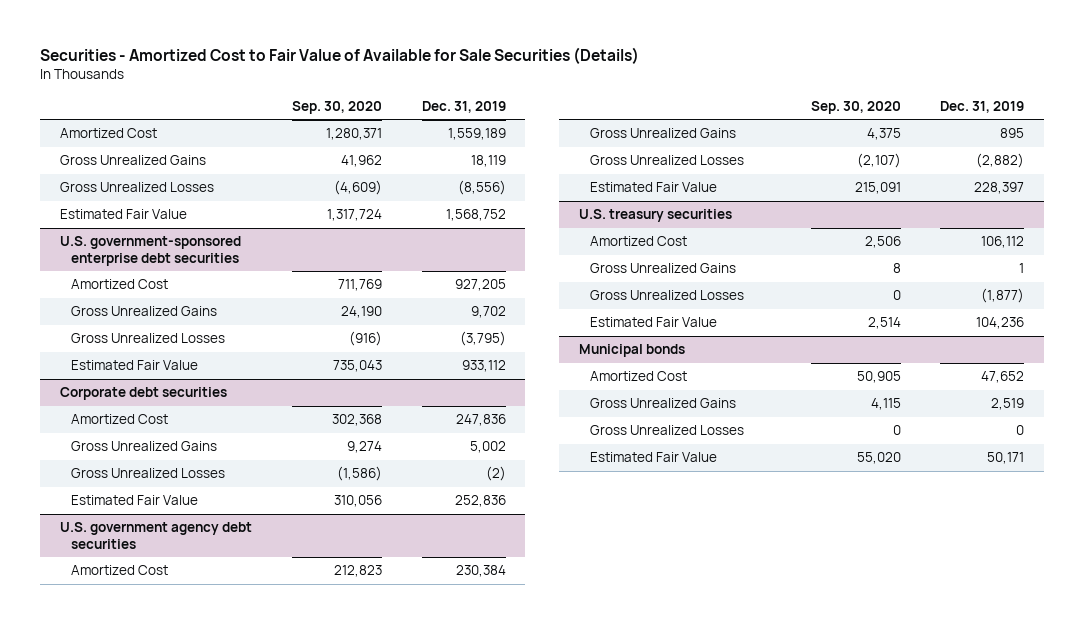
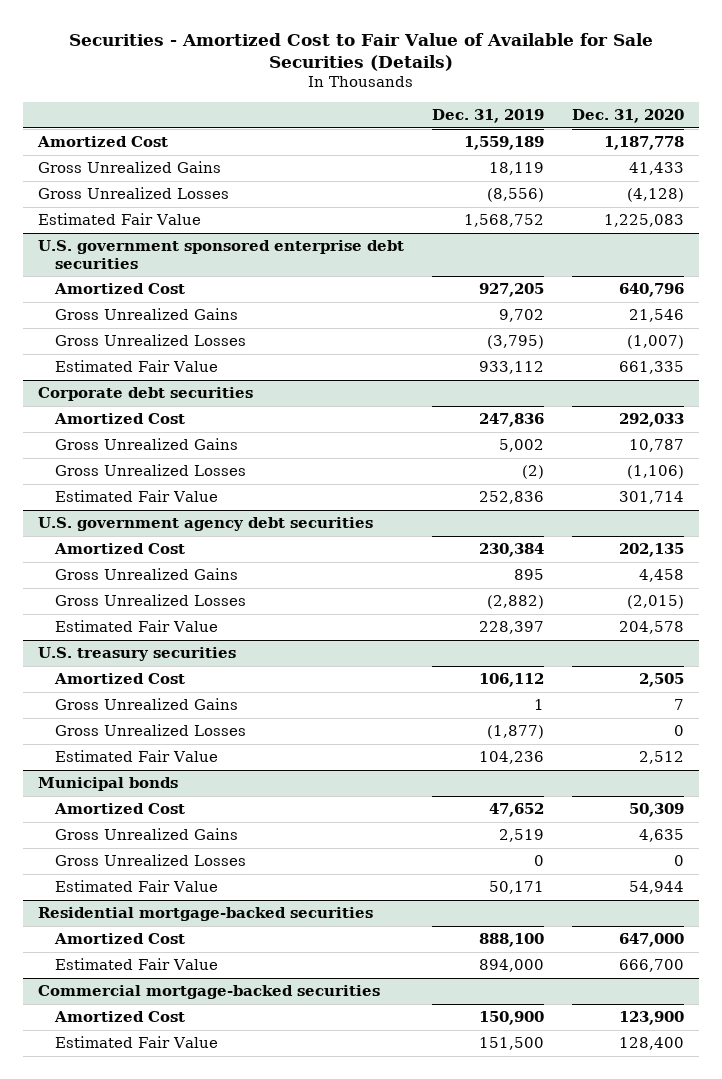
- | Sep. 30, 2020 | Dec. 31, 2019
+ | Dec. 31, 2019 | Dec. 31, 2020
- U.S. government-sponsored enterprise debt securities
+ U.S. government sponsored enterprise debt securities
+ Residential mortgage-backed securities
+ Amortized Cost | 888,100 | 647,000
+ Estimated Fair Value | 894,000 | 666,700
+ Commercial mortgage-backed securities
+ Amortized Cost | 150,900 | 123,900
+ Estimated Fair Value | 151,500 | 128,400

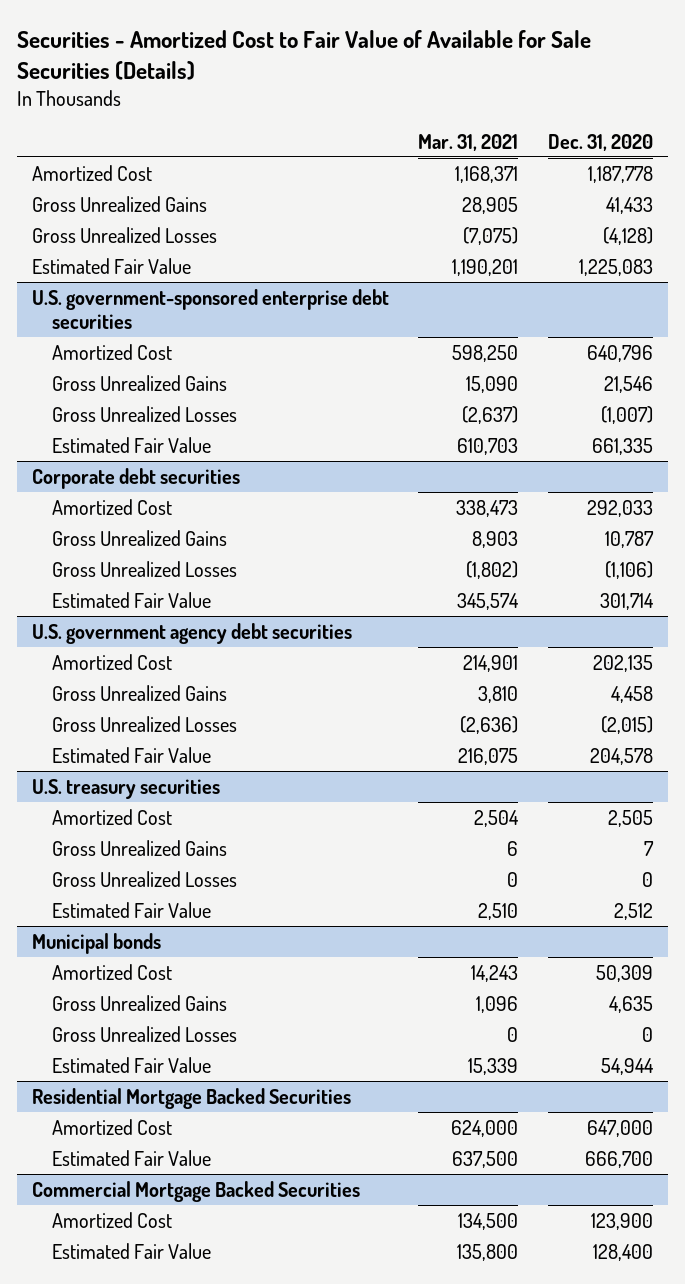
- | Dec. 31, 2019 | Dec. 31, 2020
+ | Mar. 31, 2021 | Dec. 31, 2020
- U.S. government sponsored enterprise debt securities
+ U.S. government-sponsored enterprise debt securities
- Residential mortgage-backed securities
+ Residential Mortgage Backed Securities
- Commercial mortgage-backed securities
+ Commercial Mortgage Backed Securities

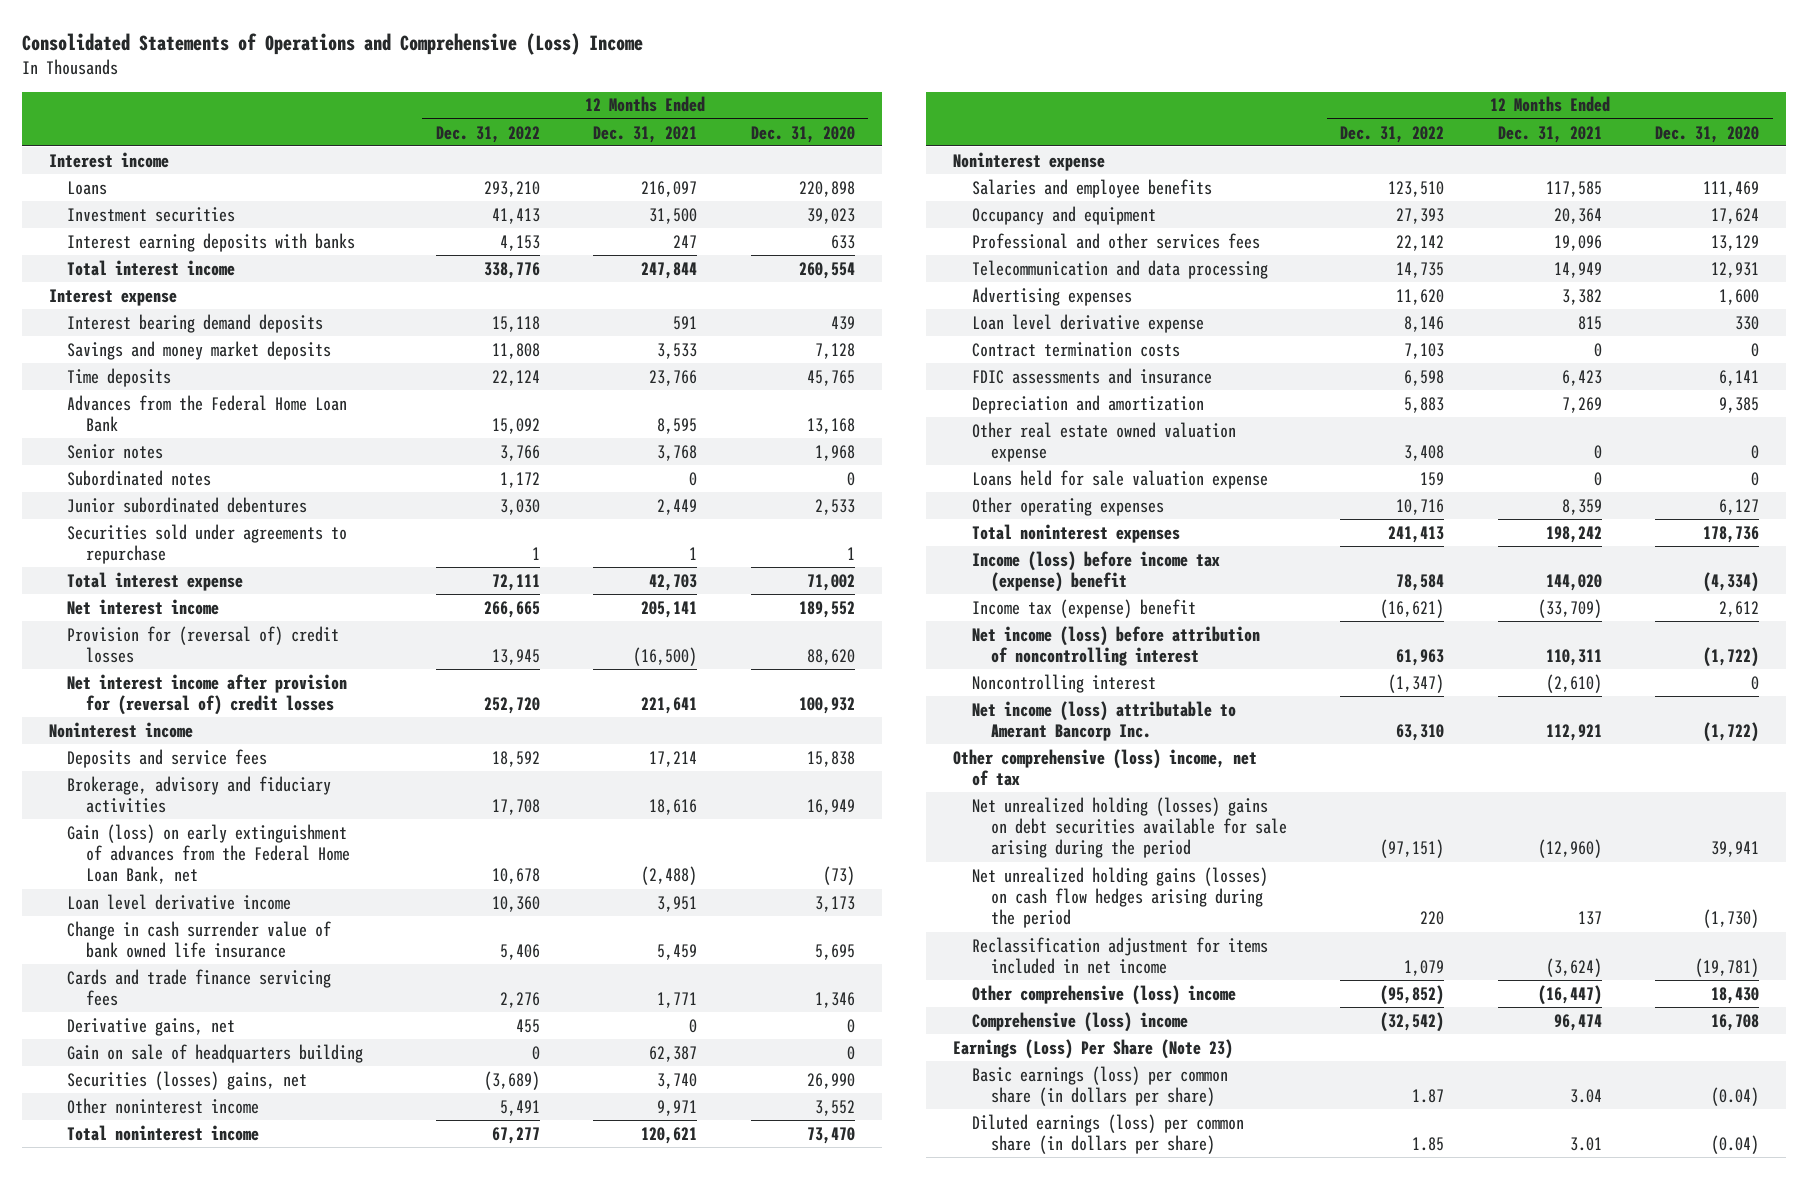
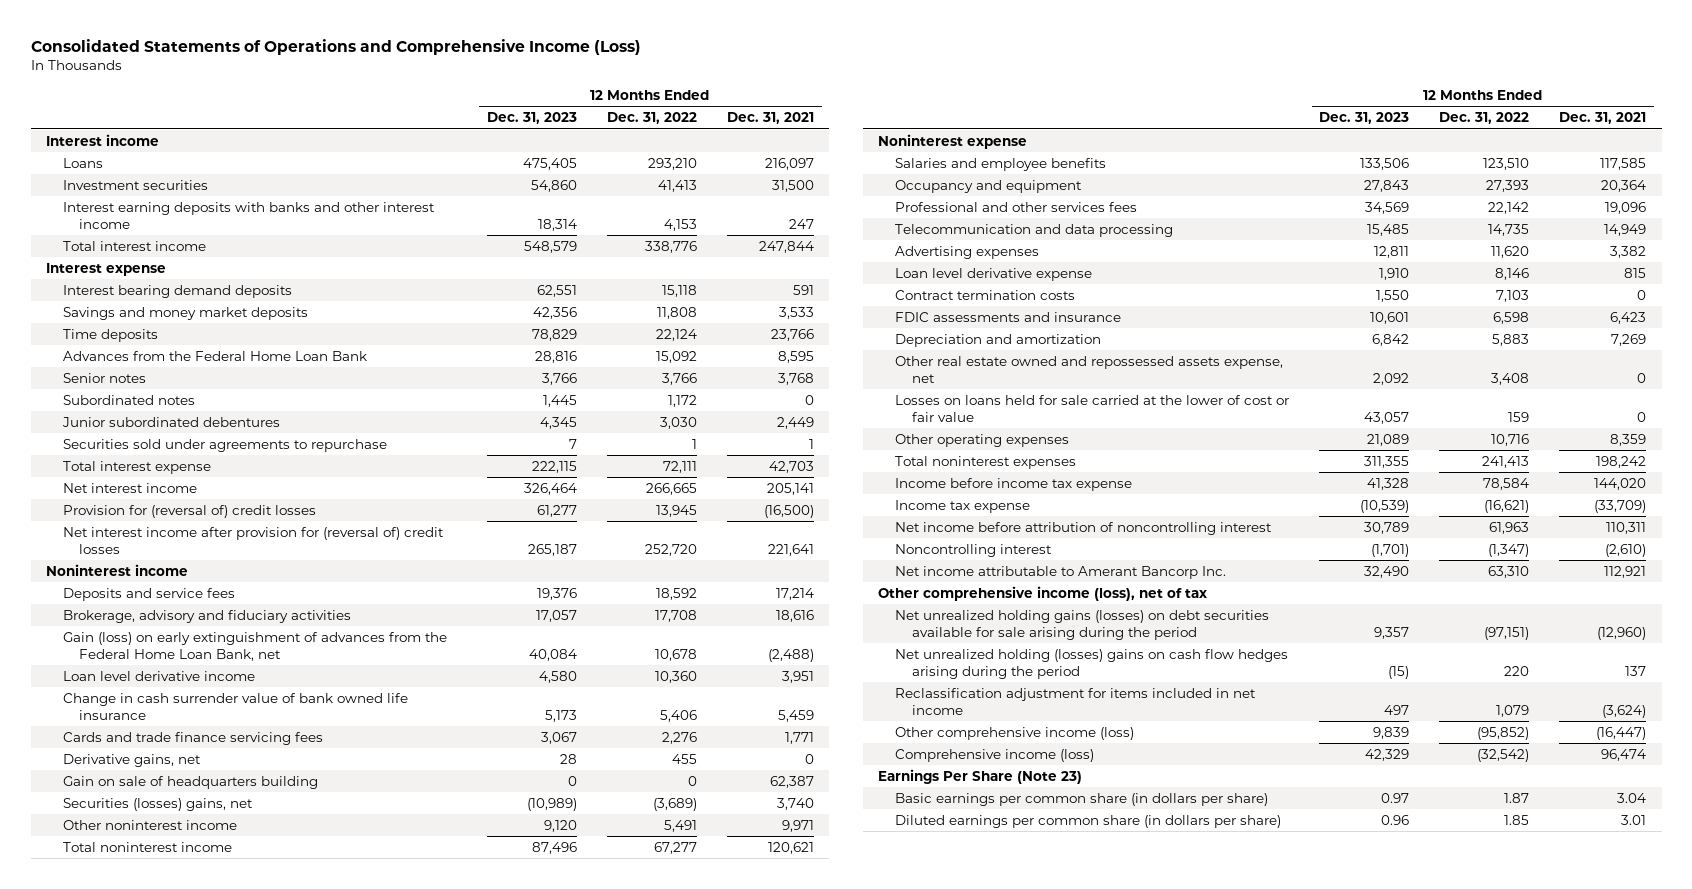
- Consolidated Statements of Operations and Comprehensive (Loss) Income
+ Consolidated Statements of Operations and Comprehensive Income (Loss)
- | 12 Months Ended Dec. 31, 2022 | 12 Months Ended Dec. 31, 2021 | 12 Months Ended Dec. 31, 2020
+ | 12 Months Ended Dec. 31, 2023 | 12 Months Ended Dec. 31, 2022 | 12 Months Ended Dec. 31, 2021
- Interest earning deposits with banks | 4,153 | 247 | 633
+ Interest earning deposits with banks and other interest income | 18,314 | 4,153 | 247
- Other real estate owned valuation expense | 3,408 | 0 | 0
- Loans held for sale valuation expense | 159 | 0 | 0
+ Other real estate owned and repossessed assets expense, net | 2,092 | 3,408 | 0
+ Losses on loans held for sale carried at the lower of cost or fair value | 43,057 | 159 | 0
- Income (loss) before income tax (expense) benefit | 78,584 | 144,020 | (4,334)
- Income tax (expense) benefit | (16,621) | (33,709) | 2,612
- Net income (loss) before attribution of noncontrolling interest | 61,963 | 110,311 | (1,722)
+ Income before income tax expense | 41,328 | 78,584 | 144,020
+ Income tax expense | (10,539) | (16,621) | (33,709)
+ Net income before attribution of noncontrolling interest | 30,789 | 61,963 | 110,311
- Net income (loss) attributable to Amerant Bancorp Inc. | 63,310 | 112,921 | (1,722)
- Other comprehensive (loss) income, net of tax
- Net unrealized holding (losses) gains on debt securities available for sale arising during the period | (97,151) | (12,960) | 39,941
- Net unrealized holding gains (losses) on cash flow hedges arising during the period | 220 | 137 | (1,730)
+ Net income attributable to Amerant Bancorp Inc. | 32,490 | 63,310 | 112,921
+ Other comprehensive income (loss), net of tax
+ Net unrealized holding gains (losses) on debt securities available for sale arising during the period | 9,357 | (97,151) | (12,960)
+ Net unrealized holding (losses) gains on cash flow hedges arising during the period | (15) | 220 | 137
- Other comprehensive (loss) income | (95,852) | (16,447) | 18,430
- Comprehensive (loss) income | (32,542) | 96,474 | 16,708
- Earnings (Loss) Per Share (Note 23)
- Basic earnings (loss) per common share (in dollars per share) | 1.87 | 3.04 | (0.04)
- Diluted earnings (loss) per common share (in dollars per share) | 1.85 | 3.01 | (0.04)
+ Other comprehensive income (loss) | 9,839 | (95,852) | (16,447)
+ Comprehensive income (loss) | 42,329 | (32,542) | 96,474
+ Earnings Per Share (Note 23)
+ Basic earnings per common share (in dollars per share) | 0.97 | 1.87 | 3.04
+ Diluted earnings per common share (in dollars per share) | 0.96 | 1.85 | 3.01

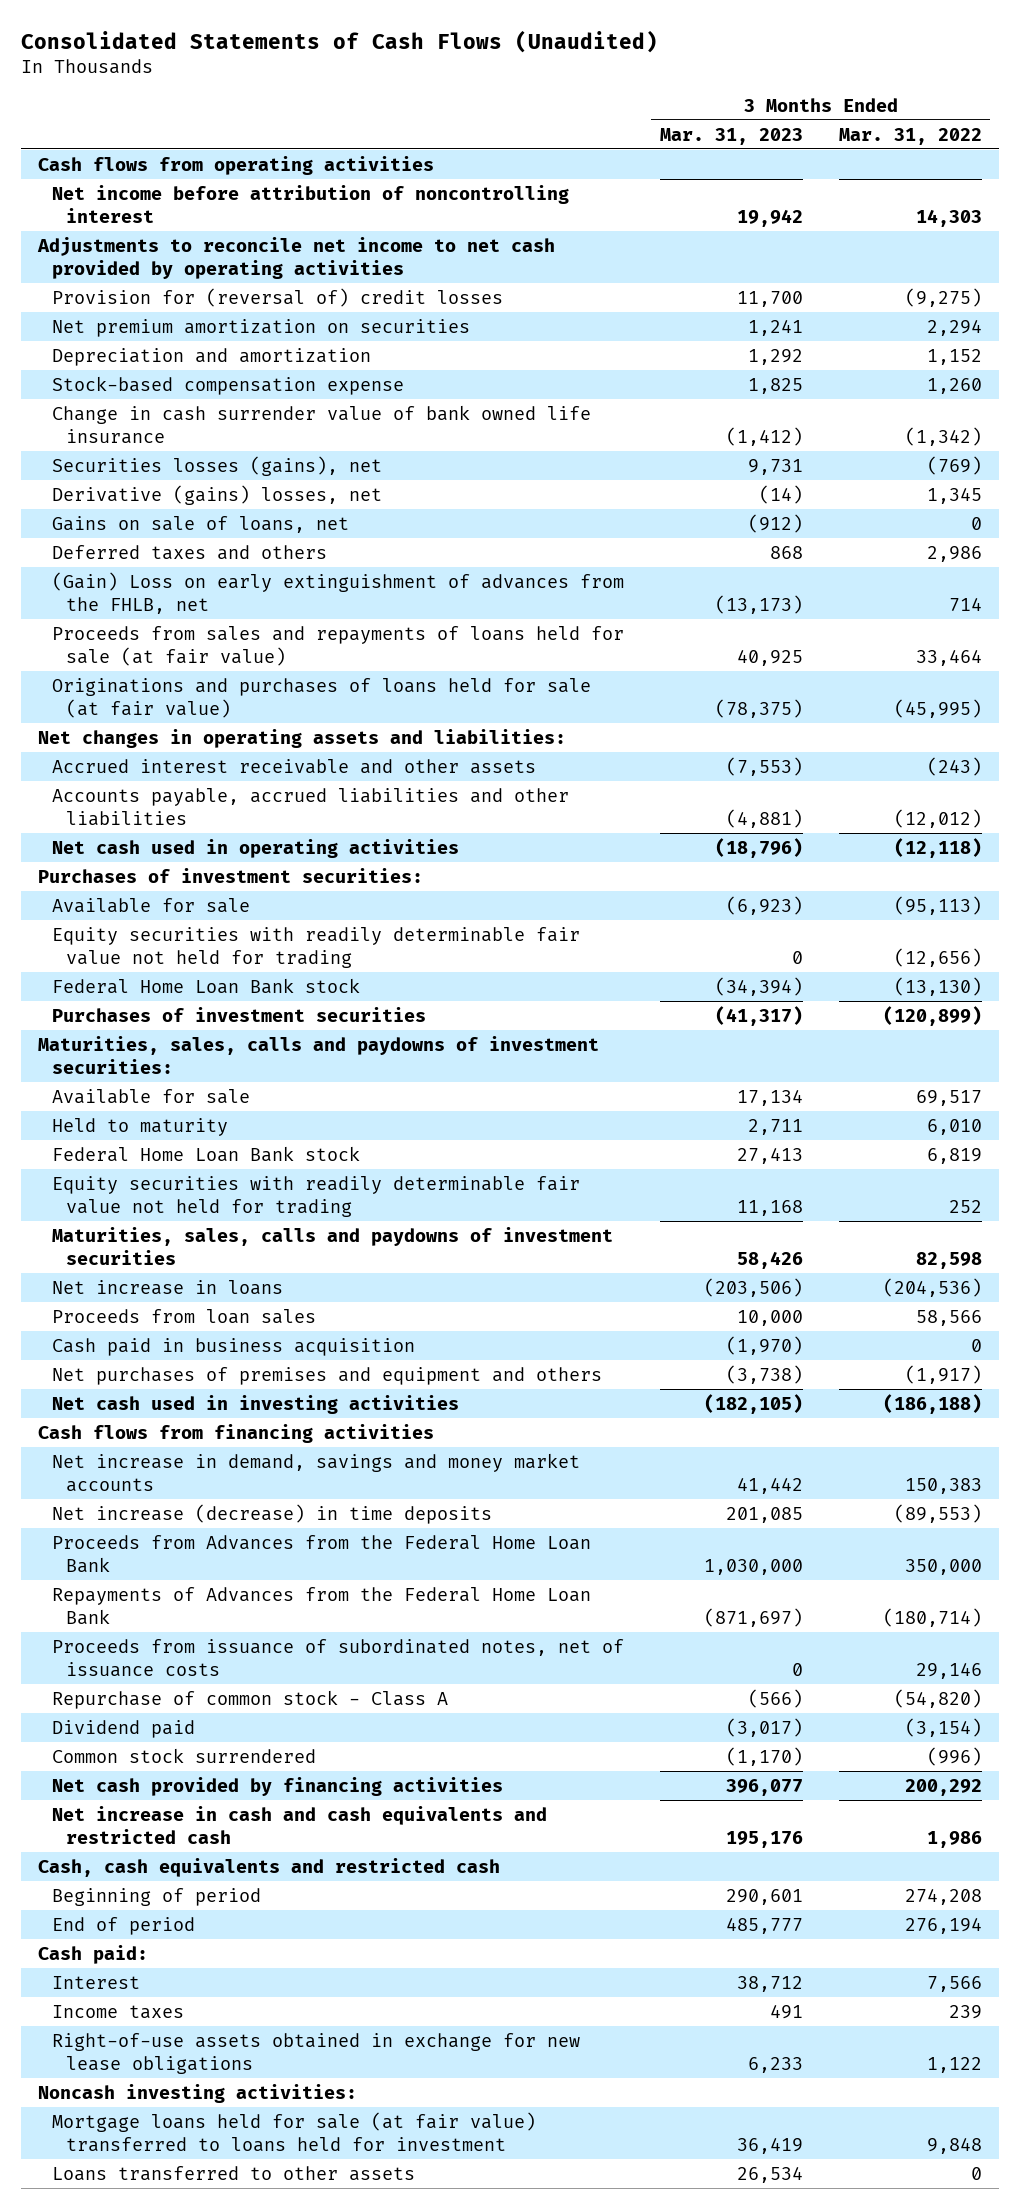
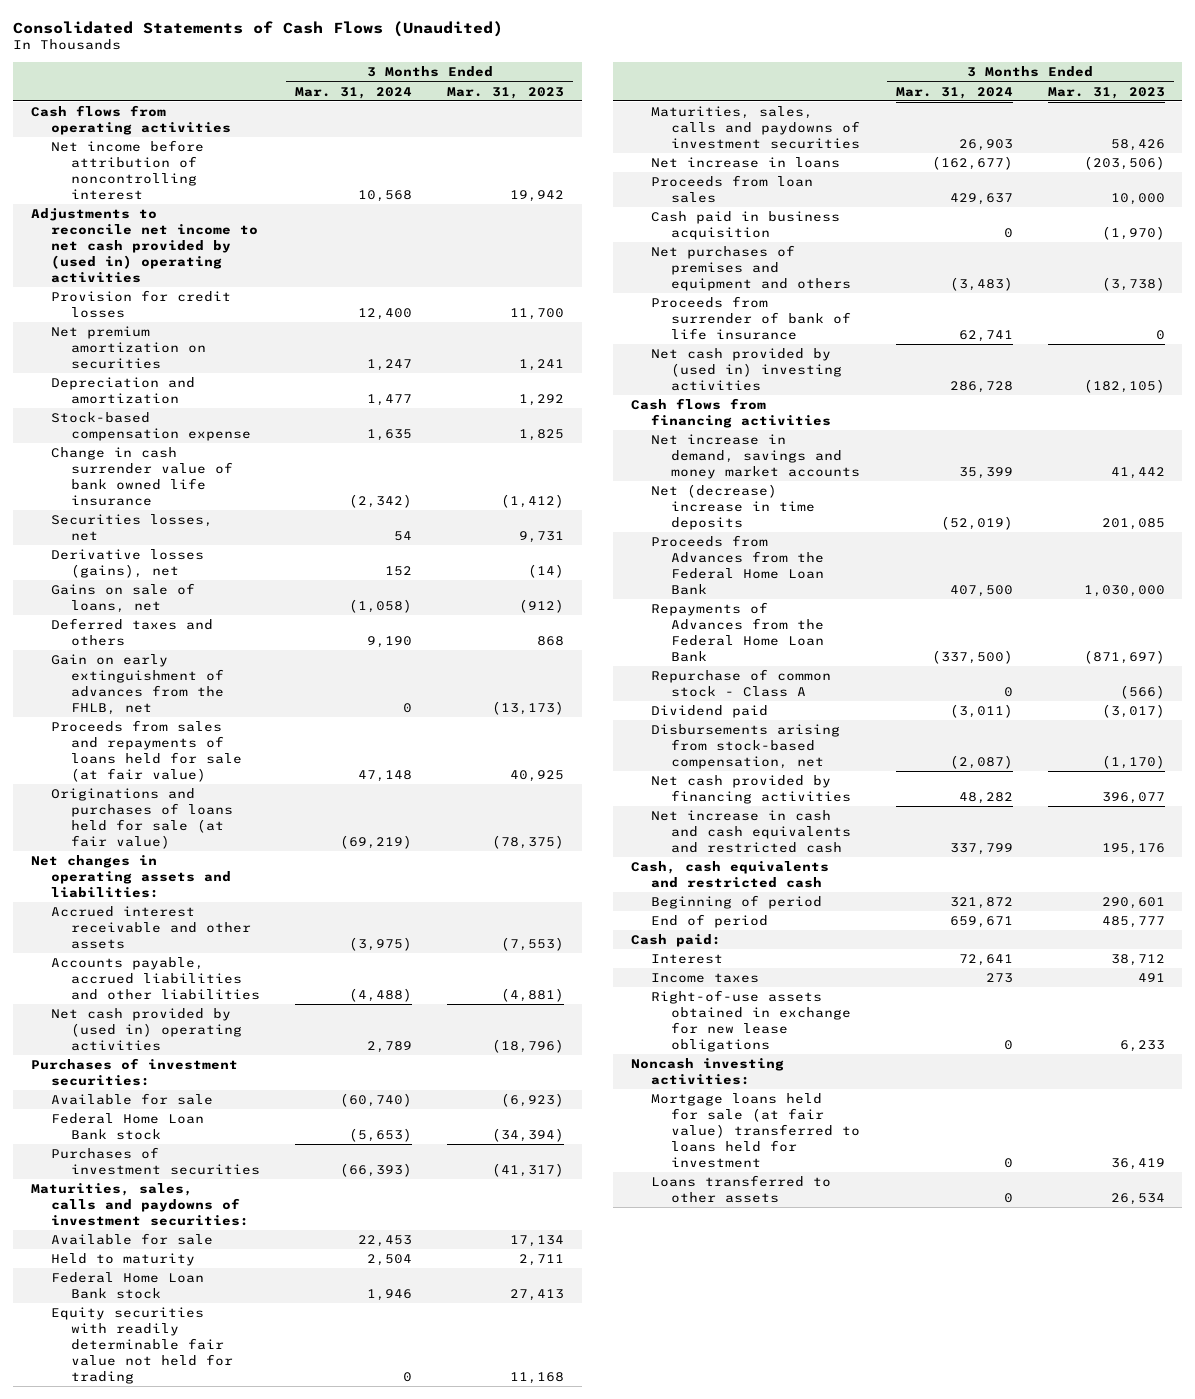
- | 3 Months Ended Mar. 31, 2023 | 3 Months Ended Mar. 31, 2022
+ | 3 Months Ended Mar. 31, 2024 | 3 Months Ended Mar. 31, 2023
- Adjustments to reconcile net income to net cash provided by operating activities
- Provision for (reversal of) credit losses | 11,700 | (9,275)
+ Adjustments to reconcile net income to net cash provided by (used in) operating activities
+ Provision for credit losses | 12,400 | 11,700
- Securities losses (gains), net | 9,731 | (769)
- Derivative (gains) losses, net | (14) | 1,345
+ Securities losses, net | 54 | 9,731
+ Derivative losses (gains), net | 152 | (14)
- (Gain) Loss on early extinguishment of advances from the FHLB, net | (13,173) | 714
+ Gain on early extinguishment of advances from the FHLB, net | 0 | (13,173)
- Net cash used in operating activities | (18,796) | (12,118)
+ Net cash provided by (used in) operating activities | 2,789 | (18,796)
- Equity securities with readily determinable fair value not held for trading | 0 | (12,656)
- Net cash used in investing activities | (182,105) | (186,188)
+ Proceeds from surrender of bank of life insurance | 62,741 | 0
+ Net cash provided by (used in) investing activities | 286,728 | (182,105)
- Net increase (decrease) in time deposits | 201,085 | (89,553)
+ Net (decrease) increase in time deposits | (52,019) | 201,085
- Proceeds from issuance of subordinated notes, net of issuance costs | 0 | 29,146
- Common stock surrendered | (1,170) | (996)
+ Disbursements arising from stock-based compensation, net | (2,087) | (1,170)

